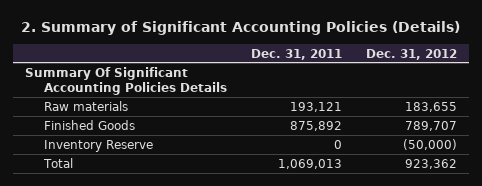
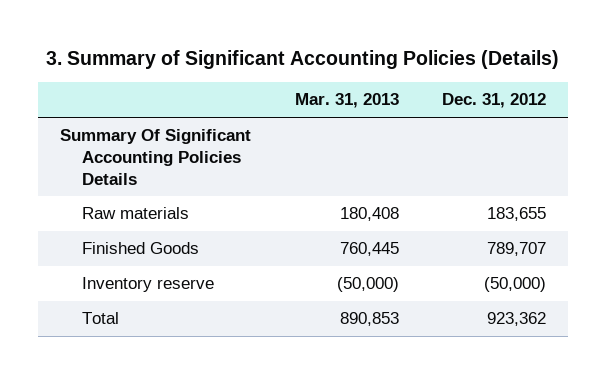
- 2. Summary of Significant Accounting Policies (Details)
+ 3. Summary of Significant Accounting Policies (Details)
- | Dec. 31, 2011 | Dec. 31, 2012
+ | Mar. 31, 2013 | Dec. 31, 2012
- Inventory Reserve | 0 | (50,000)
+ Inventory reserve | (50,000) | (50,000)

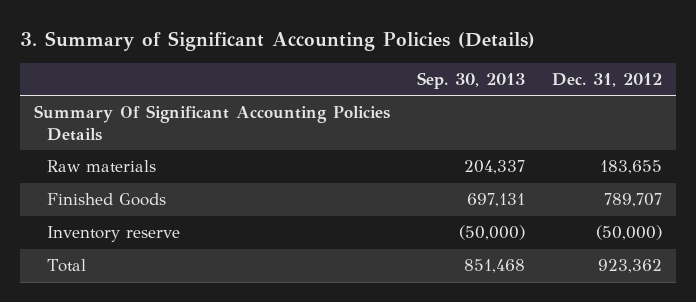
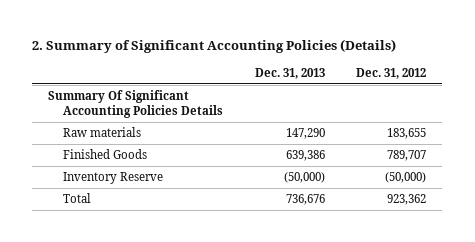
- 3. Summary of Significant Accounting Policies (Details)
+ 2. Summary of Significant Accounting Policies (Details)
- | Sep. 30, 2013 | Dec. 31, 2012
+ | Dec. 31, 2013 | Dec. 31, 2012
- Inventory reserve | (50,000) | (50,000)
+ Inventory Reserve | (50,000) | (50,000)

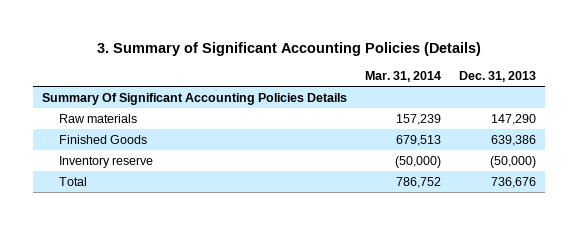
- 2. Summary of Significant Accounting Policies (Details)
+ 3. Summary of Significant Accounting Policies (Details)
- | Dec. 31, 2013 | Dec. 31, 2012
+ | Mar. 31, 2014 | Dec. 31, 2013
- Inventory Reserve | (50,000) | (50,000)
+ Inventory reserve | (50,000) | (50,000)

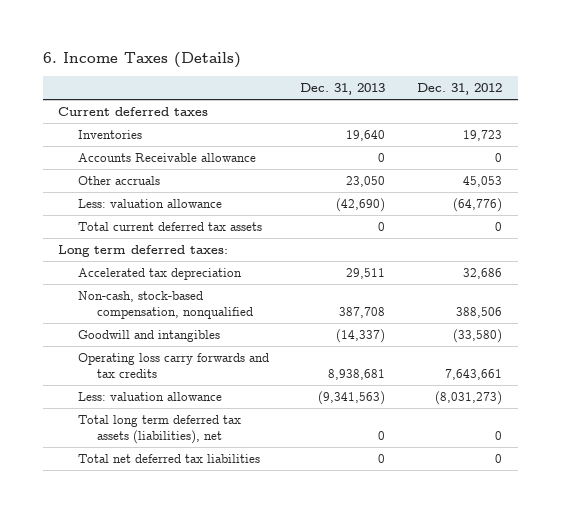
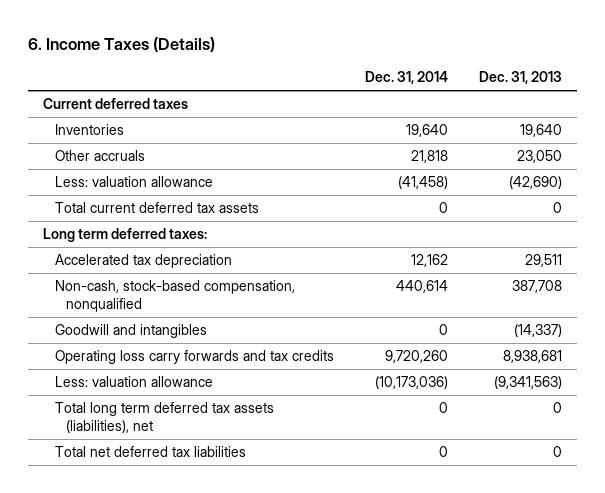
- | Dec. 31, 2013 | Dec. 31, 2012
+ | Dec. 31, 2014 | Dec. 31, 2013
- Accounts Receivable allowance | 0 | 0

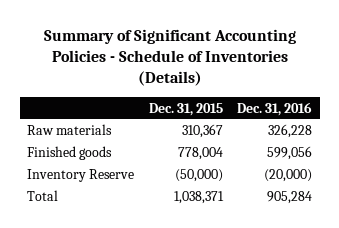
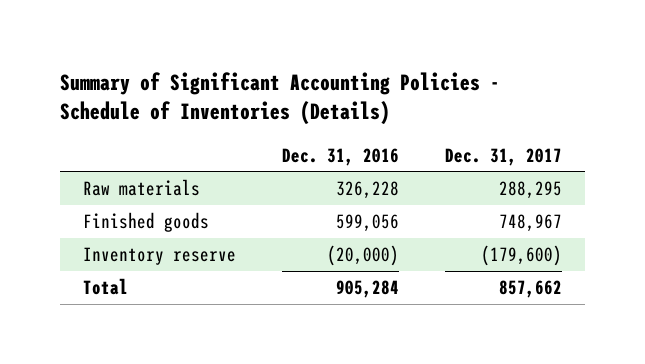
- | Dec. 31, 2015 | Dec. 31, 2016
+ | Dec. 31, 2016 | Dec. 31, 2017
- Inventory Reserve | (50,000) | (20,000)
+ Inventory reserve | (20,000) | (179,600)

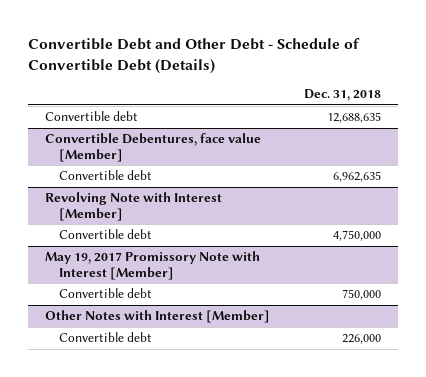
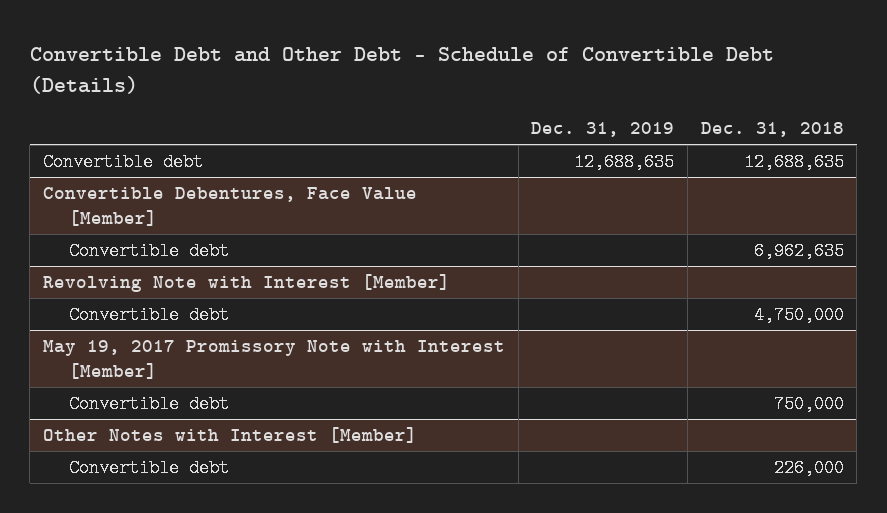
- | Dec. 31, 2018
+ | Dec. 31, 2019 | Dec. 31, 2018
- Convertible Debentures, face value [Member]
+ Convertible Debentures, Face Value [Member]

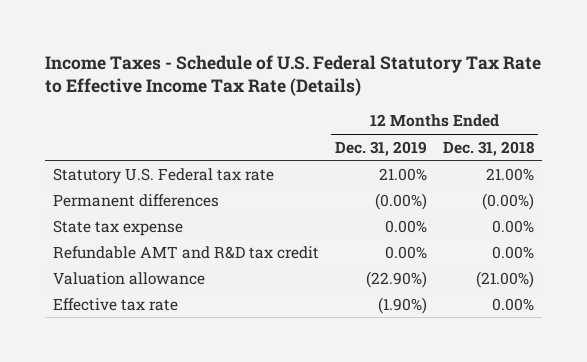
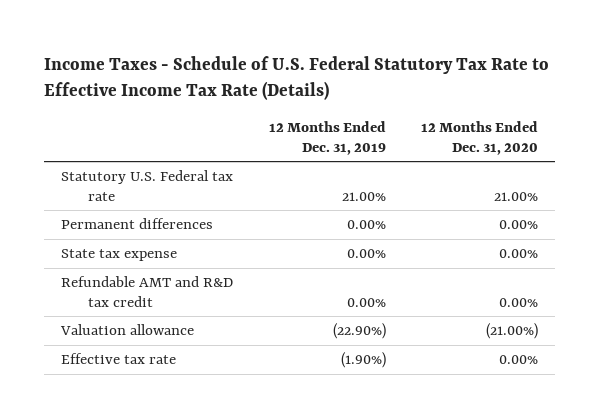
- | 12 Months Ended Dec. 31, 2019 | 12 Months Ended Dec. 31, 2018
+ | 12 Months Ended Dec. 31, 2019 | 12 Months Ended Dec. 31, 2020
- Permanent differences | (0.00%) | (0.00%)
+ Permanent differences | 0.00% | 0.00%

